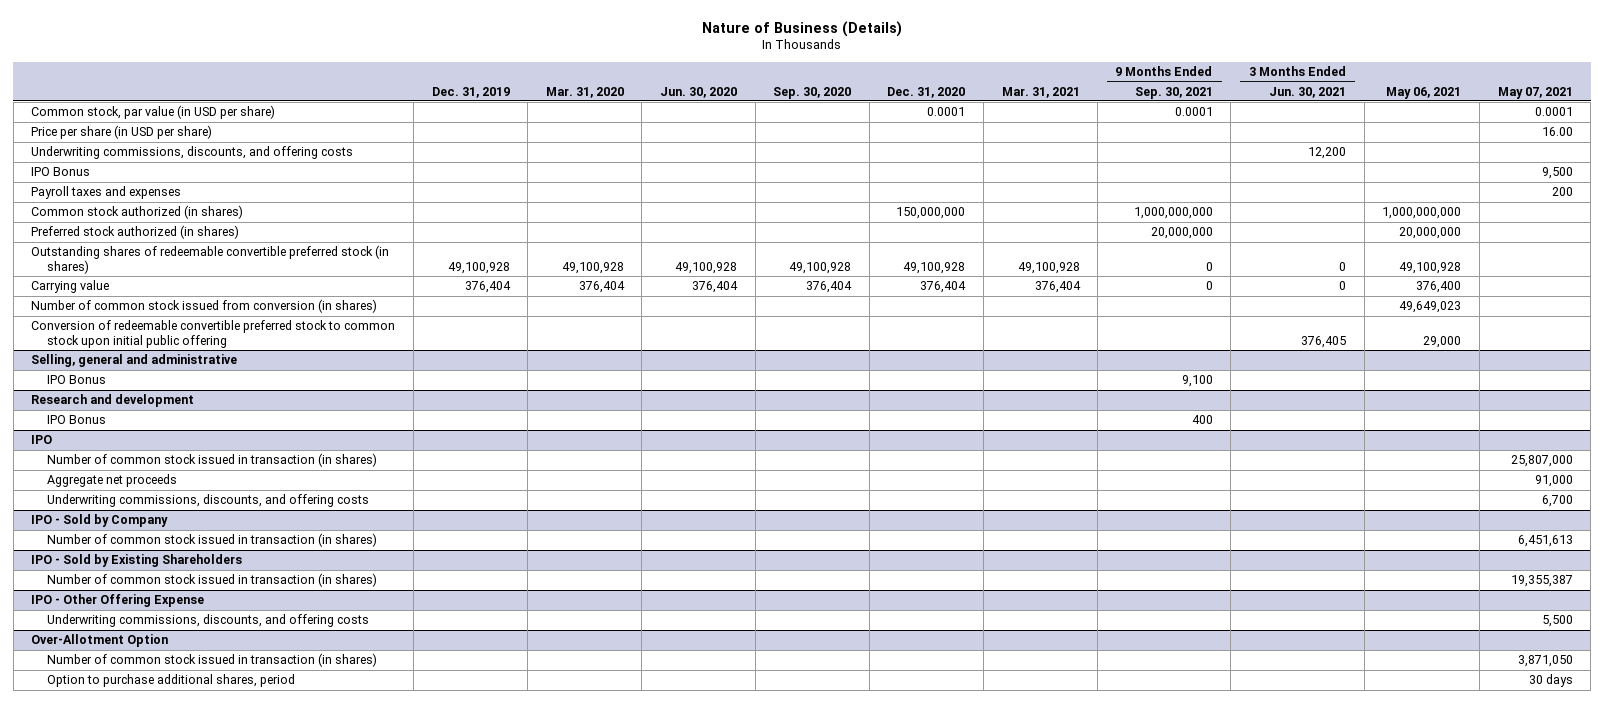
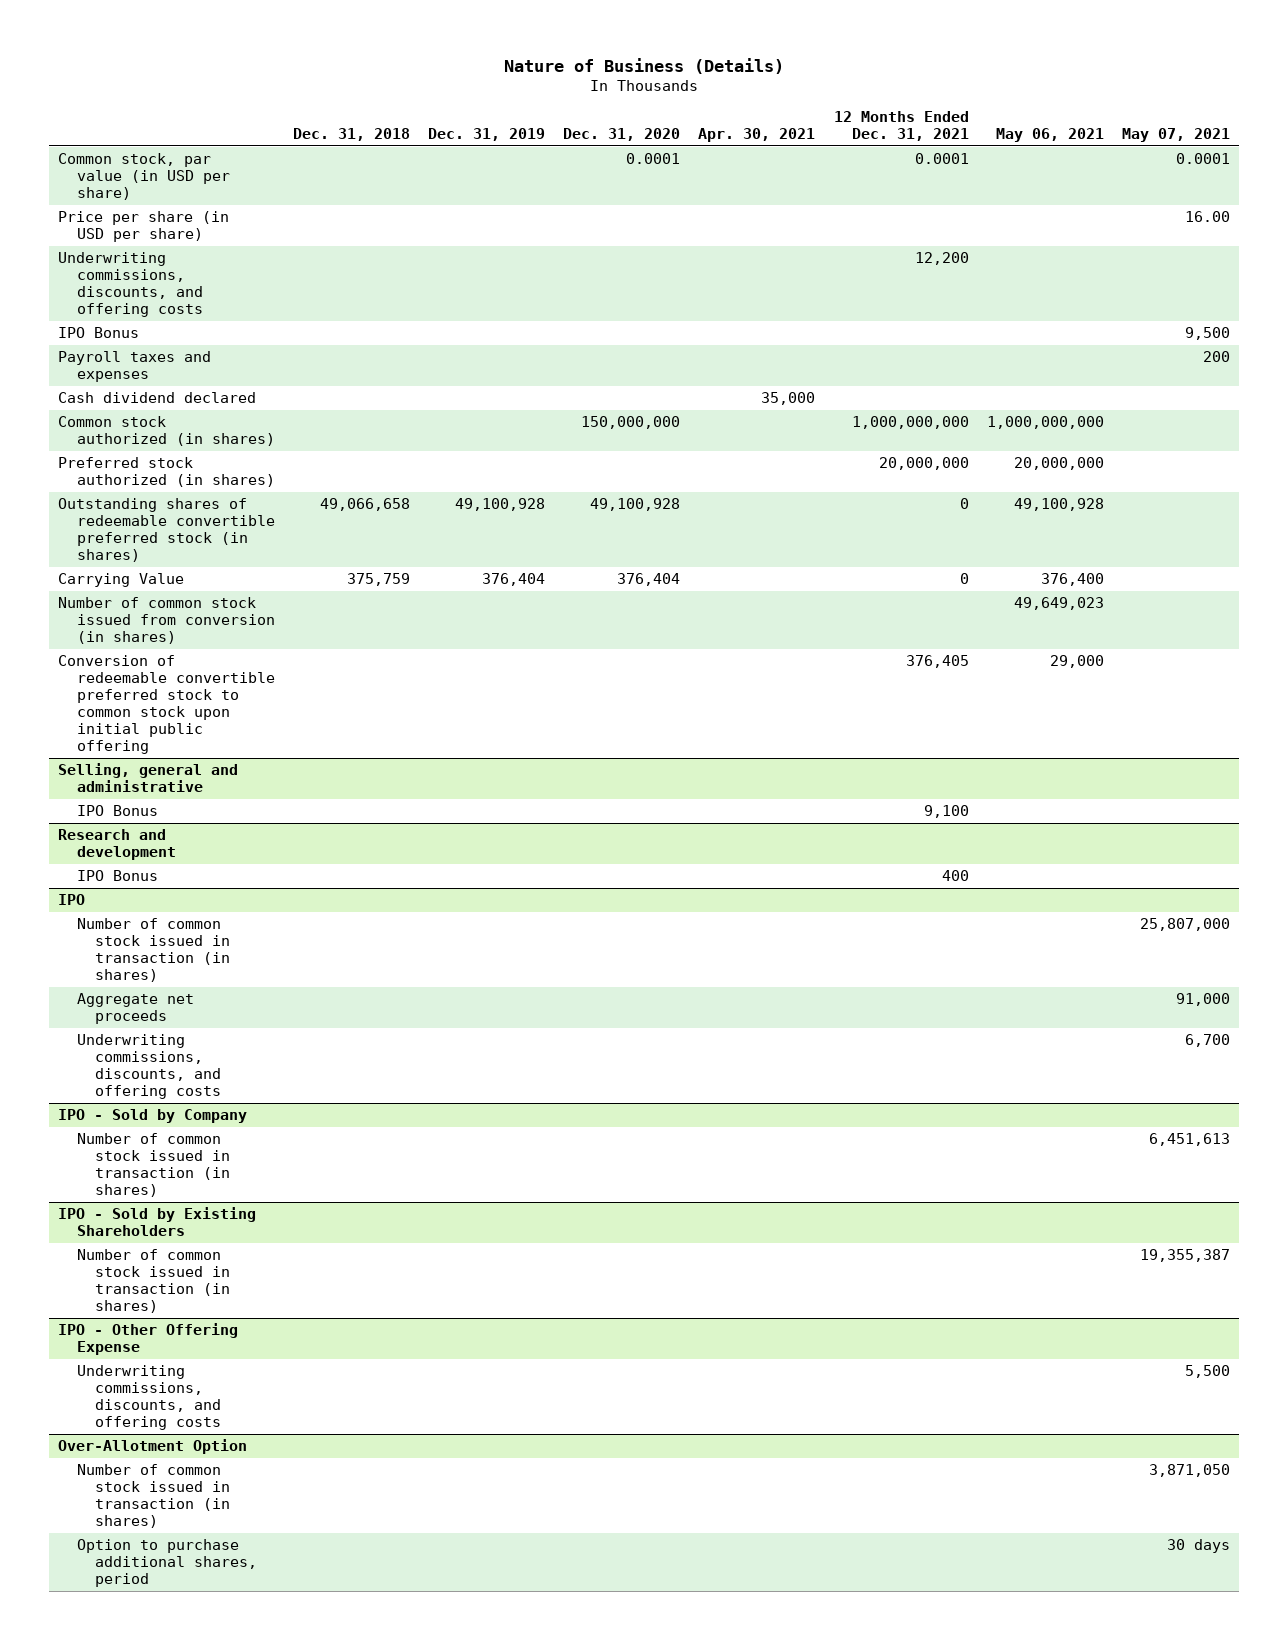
- | Dec. 31, 2019 | Mar. 31, 2020 | Jun. 30, 2020 | Sep. 30, 2020 | Dec. 31, 2020 | Mar. 31, 2021 | 9 Months Ended Sep. 30, 2021 | 3 Months Ended Jun. 30, 2021 | May 06, 2021 | May 07, 2021
+ | Dec. 31, 2018 | Dec. 31, 2019 | Dec. 31, 2020 | Apr. 30, 2021 | 12 Months Ended Dec. 31, 2021 | May 06, 2021 | May 07, 2021
+ Cash dividend declared | | | | 35,000 | | |
- Carrying value | 376,404 | 376,404 | 376,404 | 376,404 | 376,404 | 376,404 | 0 | 0 | 376,400 |
+ Carrying Value | 375,759 | 376,404 | 376,404 | | 0 | 376,400 |

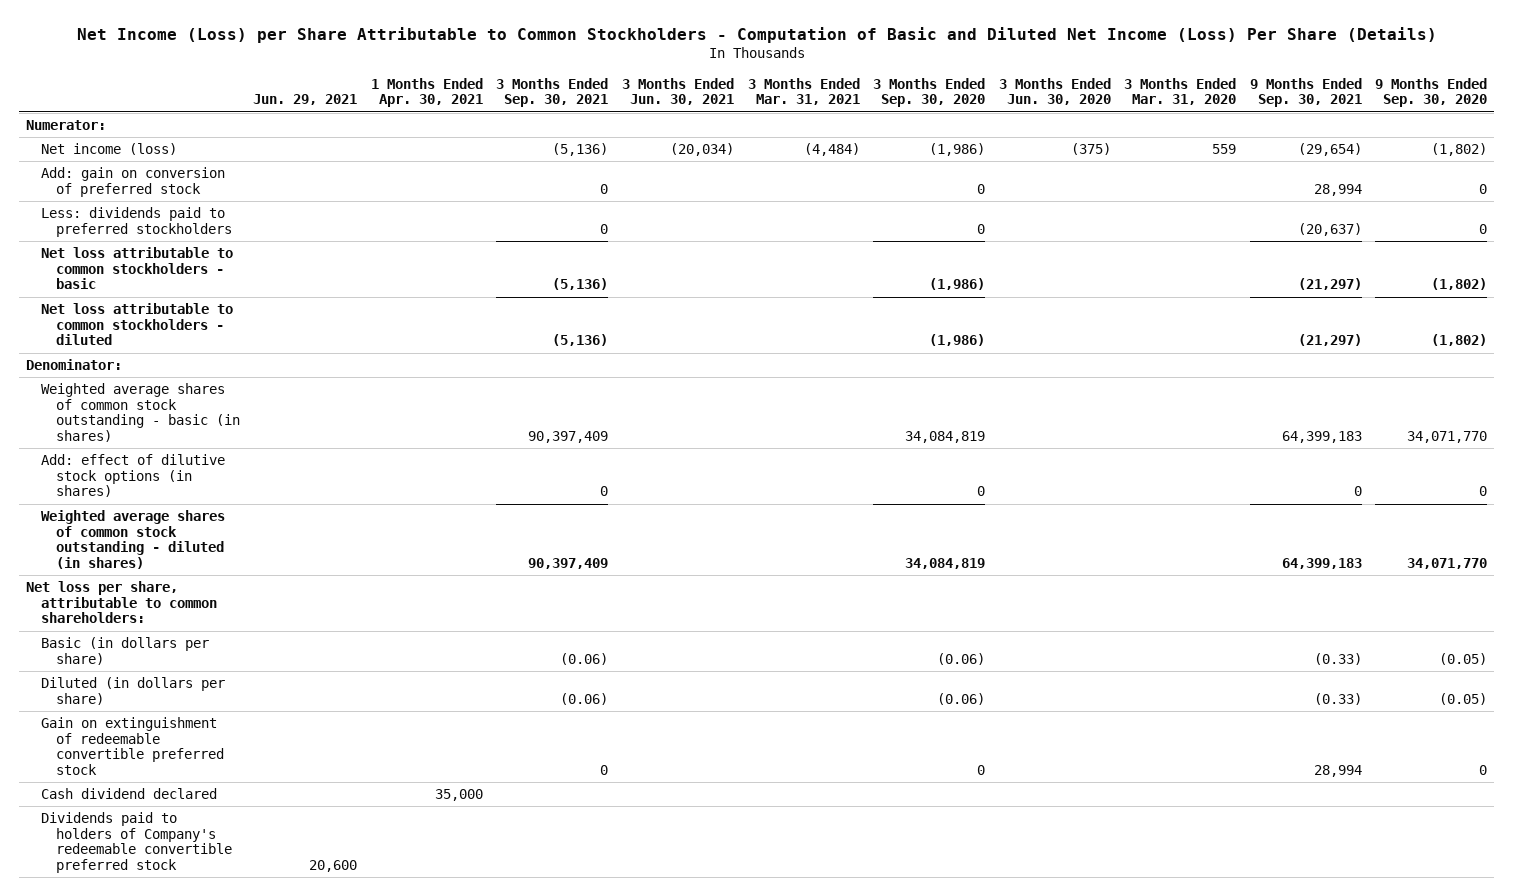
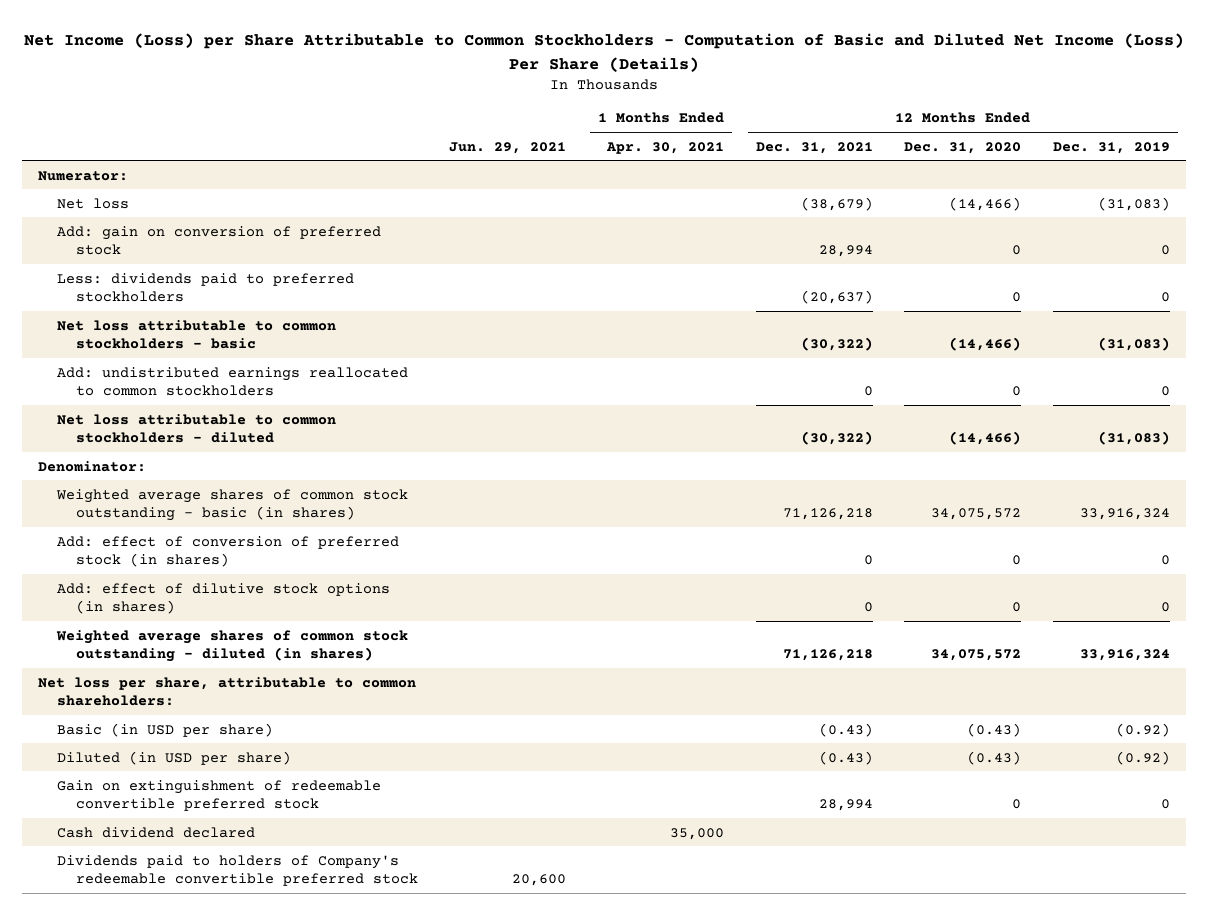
- | Jun. 29, 2021 | 1 Months Ended Apr. 30, 2021 | 3 Months Ended Sep. 30, 2021 | 3 Months Ended Jun. 30, 2021 | 3 Months Ended Mar. 31, 2021 | 3 Months Ended Sep. 30, 2020 | 3 Months Ended Jun. 30, 2020 | 3 Months Ended Mar. 31, 2020 | 9 Months Ended Sep. 30, 2021 | 9 Months Ended Sep. 30, 2020
+ | Jun. 29, 2021 | 1 Months Ended Apr. 30, 2021 | 12 Months Ended Dec. 31, 2021 | 12 Months Ended Dec. 31, 2020 | 12 Months Ended Dec. 31, 2019
- Net income (loss) | | | (5,136) | (20,034) | (4,484) | (1,986) | (375) | 559 | (29,654) | (1,802)
+ Net loss | | | (38,679) | (14,466) | (31,083)
+ Add: undistributed earnings reallocated to common stockholders | | | 0 | 0 | 0
+ Add: effect of conversion of preferred stock (in shares) | | | 0 | 0 | 0
- Basic (in dollars per share) | | | (0.06) | | | (0.06) | | | (0.33) | (0.05)
- Diluted (in dollars per share) | | | (0.06) | | | (0.06) | | | (0.33) | (0.05)
+ Basic (in USD per share) | | | (0.43) | (0.43) | (0.92)
+ Diluted (in USD per share) | | | (0.43) | (0.43) | (0.92)

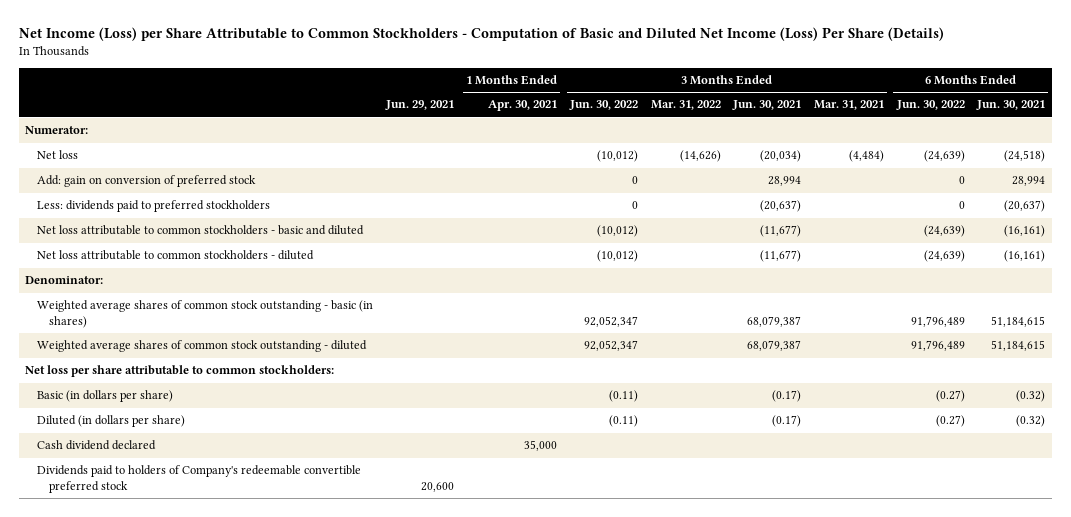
- | Jun. 29, 2021 | 1 Months Ended Apr. 30, 2021 | 12 Months Ended Dec. 31, 2021 | 12 Months Ended Dec. 31, 2020 | 12 Months Ended Dec. 31, 2019
+ | Jun. 29, 2021 | 1 Months Ended Apr. 30, 2021 | 3 Months Ended Jun. 30, 2022 | 3 Months Ended Mar. 31, 2022 | 3 Months Ended Jun. 30, 2021 | 3 Months Ended Mar. 31, 2021 | 6 Months Ended Jun. 30, 2022 | 6 Months Ended Jun. 30, 2021
- Net loss attributable to common stockholders - basic | | | (30,322) | (14,466) | (31,083)
- Add: undistributed earnings reallocated to common stockholders | | | 0 | 0 | 0
+ Net loss attributable to common stockholders - basic and diluted | | | (10,012) | | (11,677) | | (24,639) | (16,161)
- Add: effect of conversion of preferred stock (in shares) | | | 0 | 0 | 0
- Add: effect of dilutive stock options (in shares) | | | 0 | 0 | 0
- Weighted average shares of common stock outstanding - diluted (in shares) | | | 71,126,218 | 34,075,572 | 33,916,324
- Net loss per share, attributable to common shareholders:
- Basic (in USD per share) | | | (0.43) | (0.43) | (0.92)
- Diluted (in USD per share) | | | (0.43) | (0.43) | (0.92)
- Gain on extinguishment of redeemable convertible preferred stock | | | 28,994 | 0 | 0
+ Weighted average shares of common stock outstanding - diluted | | | 92,052,347 | | 68,079,387 | | 91,796,489 | 51,184,615
+ Net loss per share attributable to common stockholders:
+ Basic (in dollars per share) | | | (0.11) | | (0.17) | | (0.27) | (0.32)
+ Diluted (in dollars per share) | | | (0.11) | | (0.17) | | (0.27) | (0.32)

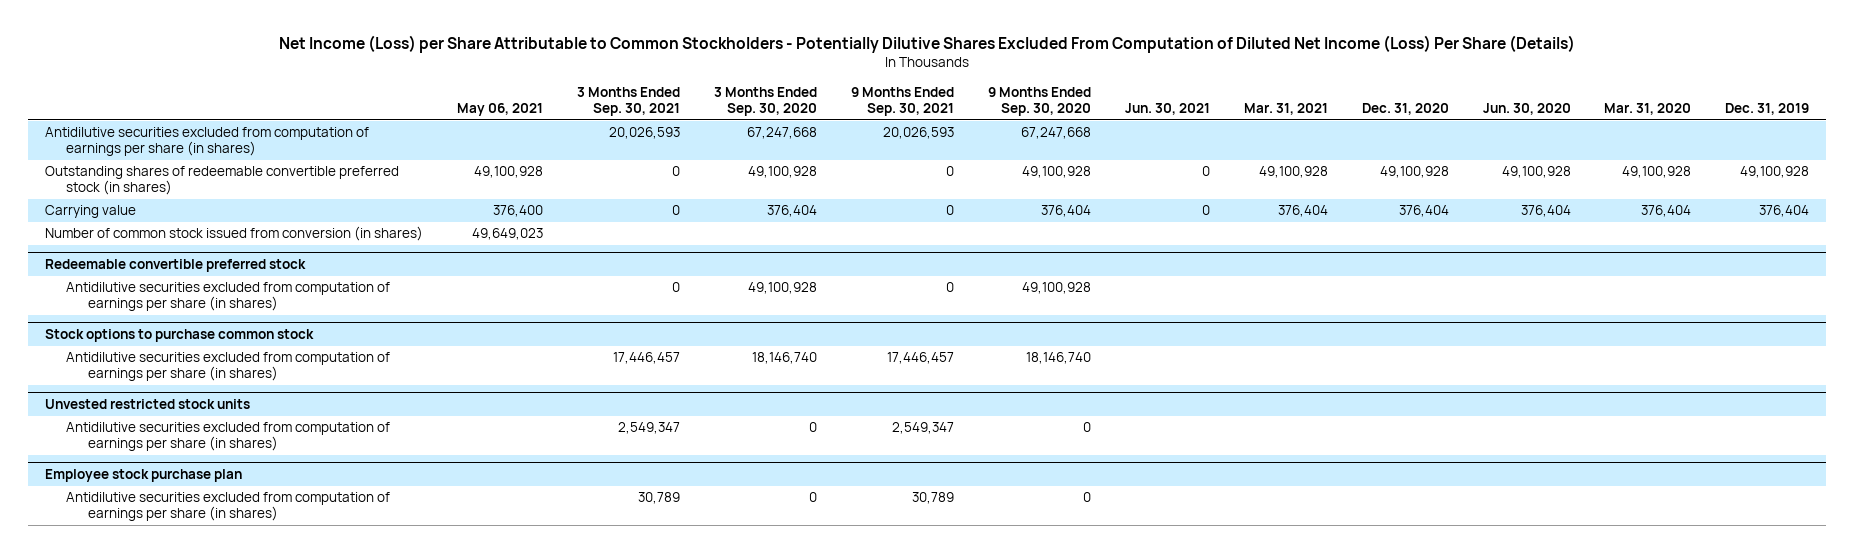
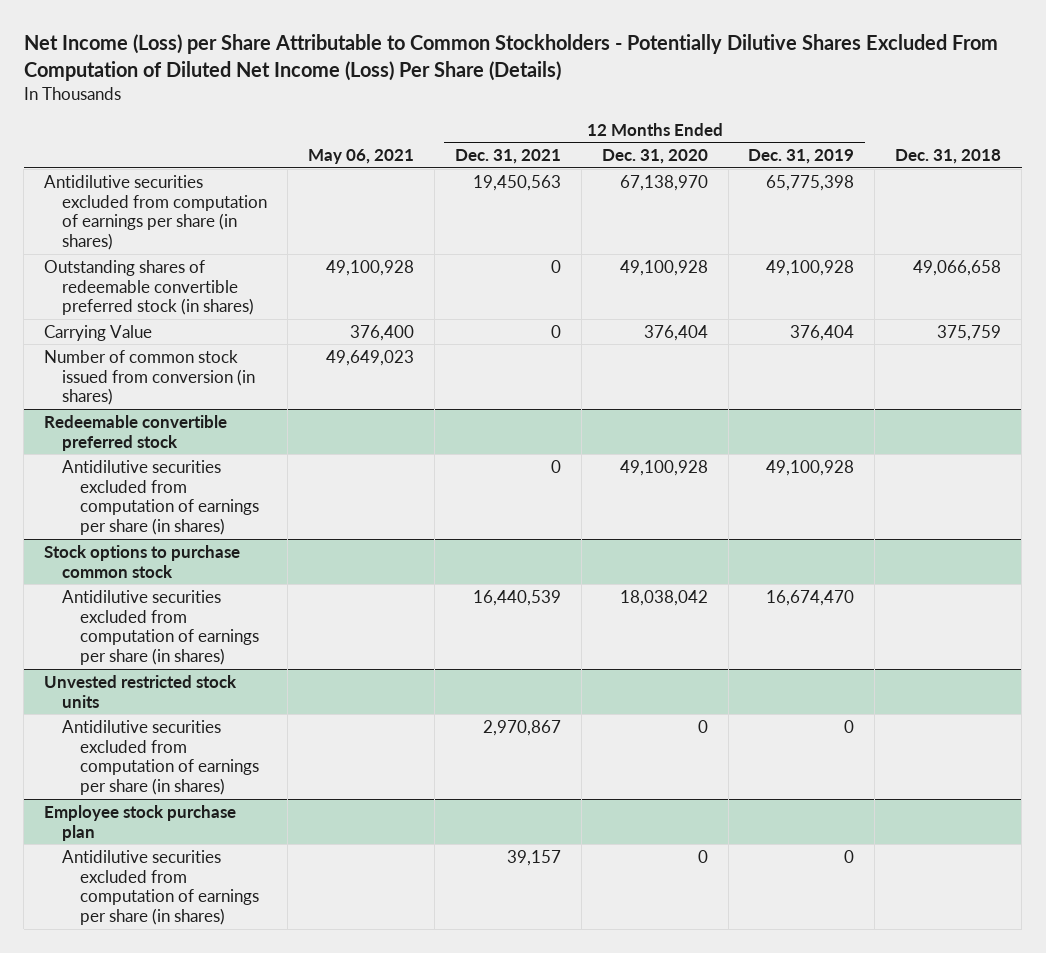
- | May 06, 2021 | 3 Months Ended Sep. 30, 2021 | 3 Months Ended Sep. 30, 2020 | 9 Months Ended Sep. 30, 2021 | 9 Months Ended Sep. 30, 2020 | Jun. 30, 2021 | Mar. 31, 2021 | Dec. 31, 2020 | Jun. 30, 2020 | Mar. 31, 2020 | Dec. 31, 2019
+ | May 06, 2021 | 12 Months Ended Dec. 31, 2021 | 12 Months Ended Dec. 31, 2020 | 12 Months Ended Dec. 31, 2019 | Dec. 31, 2018
- Carrying value | 376,400 | 0 | 376,404 | 0 | 376,404 | 0 | 376,404 | 376,404 | 376,404 | 376,404 | 376,404
+ Carrying Value | 376,400 | 0 | 376,404 | 376,404 | 375,759

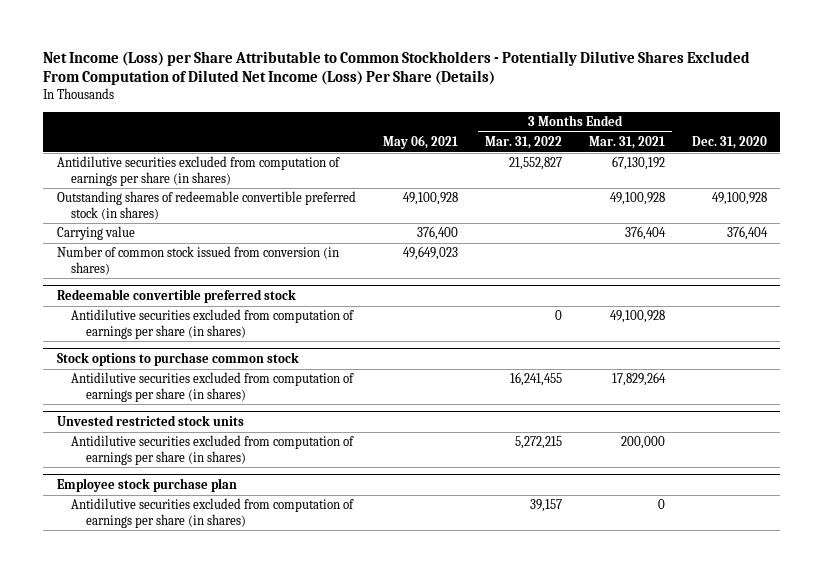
- | May 06, 2021 | 12 Months Ended Dec. 31, 2021 | 12 Months Ended Dec. 31, 2020 | 12 Months Ended Dec. 31, 2019 | Dec. 31, 2018
+ | May 06, 2021 | 3 Months Ended Mar. 31, 2022 | 3 Months Ended Mar. 31, 2021 | Dec. 31, 2020
- Carrying Value | 376,400 | 0 | 376,404 | 376,404 | 375,759
+ Carrying value | 376,400 | | 376,404 | 376,404

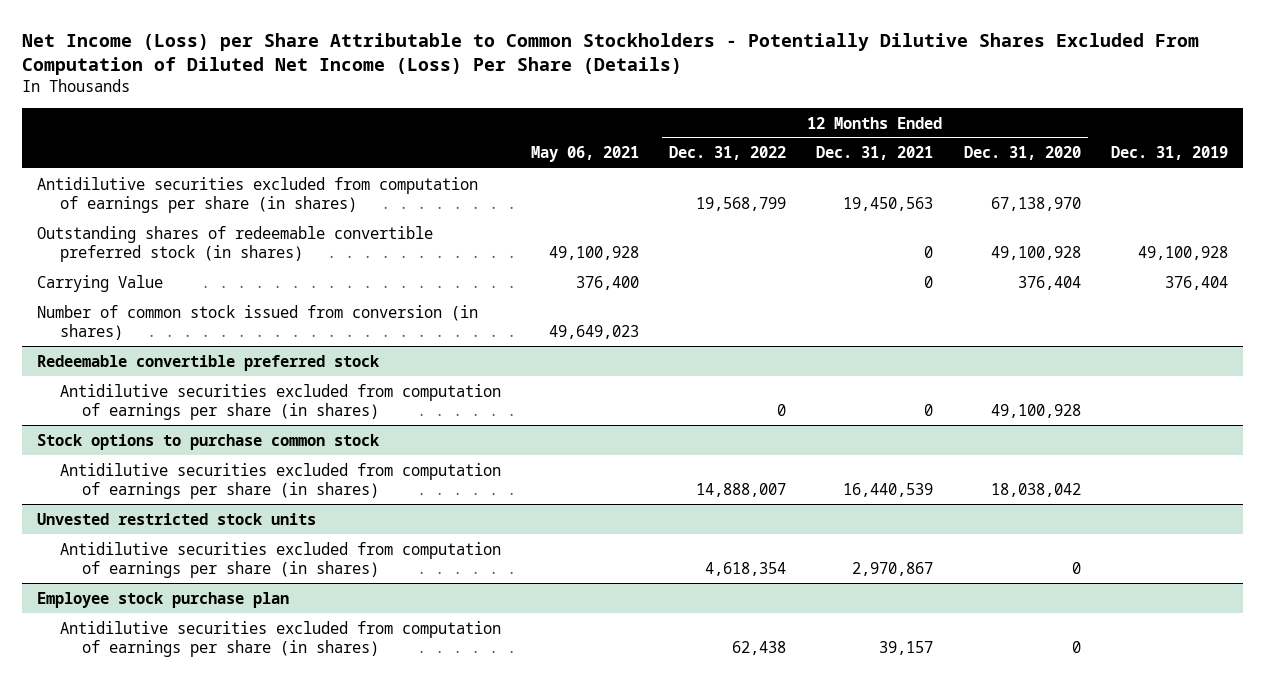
- | May 06, 2021 | 3 Months Ended Mar. 31, 2022 | 3 Months Ended Mar. 31, 2021 | Dec. 31, 2020
+ | May 06, 2021 | 12 Months Ended Dec. 31, 2022 | 12 Months Ended Dec. 31, 2021 | 12 Months Ended Dec. 31, 2020 | Dec. 31, 2019
- Carrying value | 376,400 | | 376,404 | 376,404
+ Carrying Value | 376,400 | | 0 | 376,404 | 376,404

